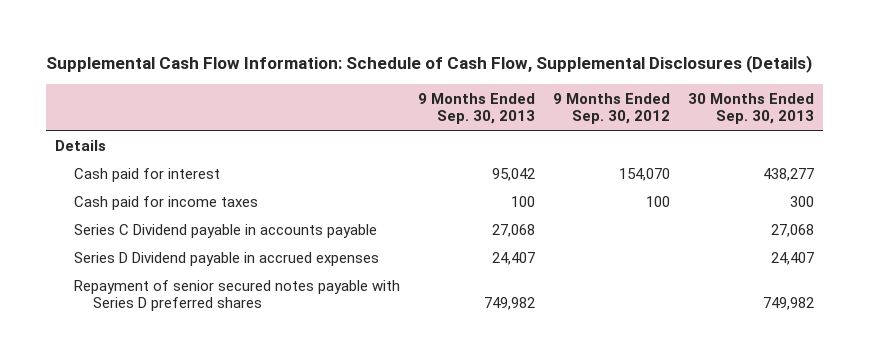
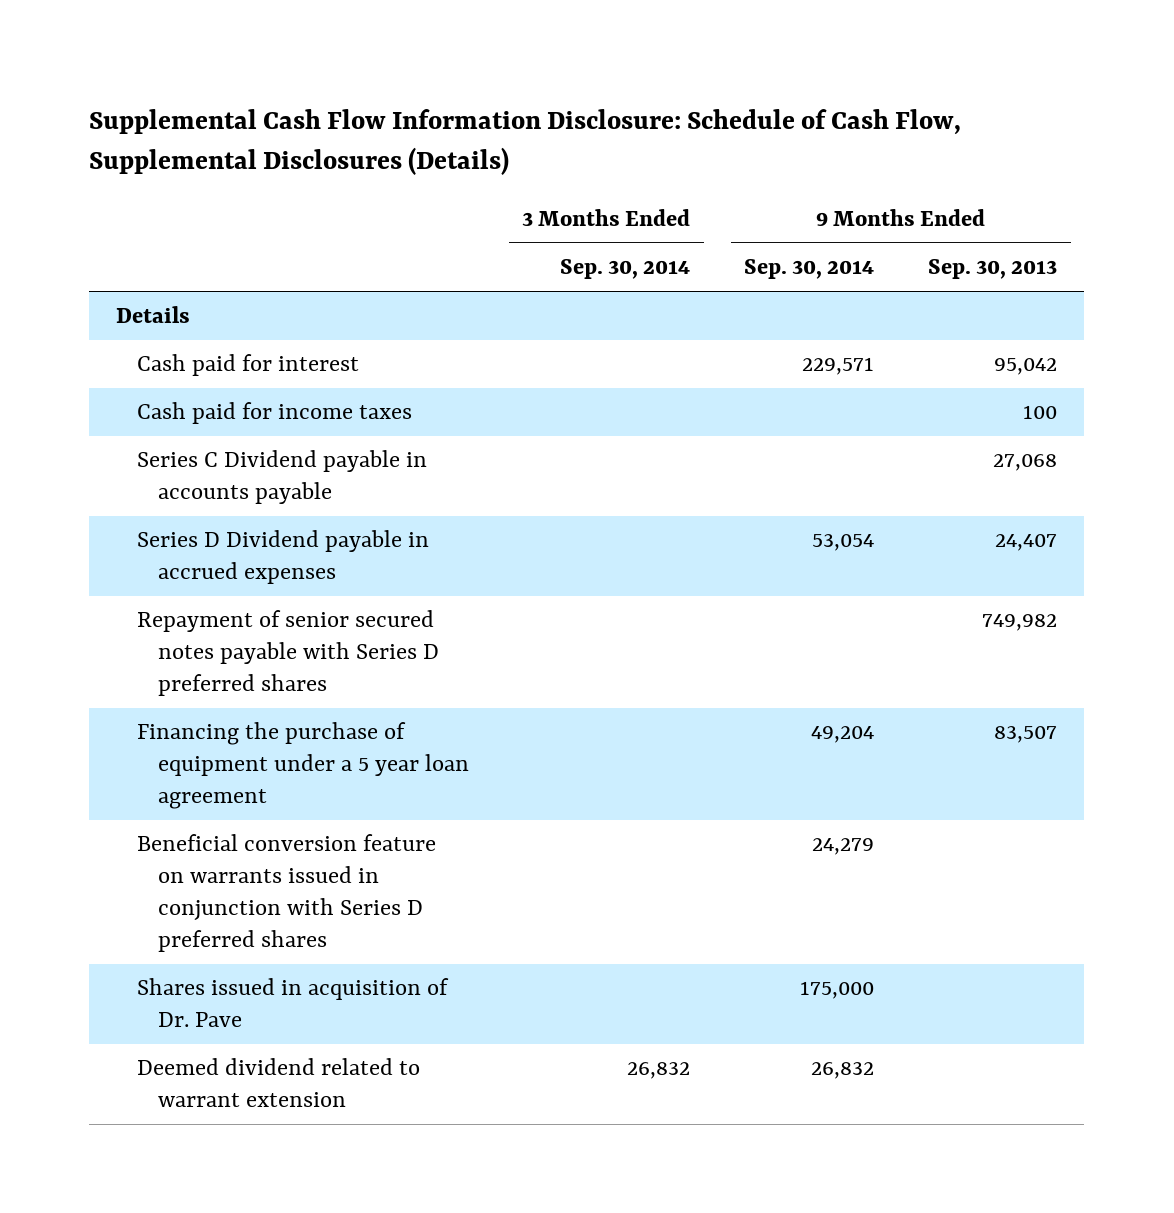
- Supplemental Cash Flow Information: Schedule of Cash Flow, Supplemental Disclosures (Details)
+ Supplemental Cash Flow Information Disclosure: Schedule of Cash Flow, Supplemental Disclosures (Details)
- | 9 Months Ended Sep. 30, 2013 | 9 Months Ended Sep. 30, 2012 | 30 Months Ended Sep. 30, 2013
+ | 3 Months Ended Sep. 30, 2014 | 9 Months Ended Sep. 30, 2014 | 9 Months Ended Sep. 30, 2013
+ Financing the purchase of equipment under a 5 year loan agreement | | 49,204 | 83,507
+ Beneficial conversion feature on warrants issued in conjunction with Series D preferred shares | | 24,279 |
+ Shares issued in acquisition of Dr. Pave | | 175,000 |
+ Deemed dividend related to warrant extension | 26,832 | 26,832 |

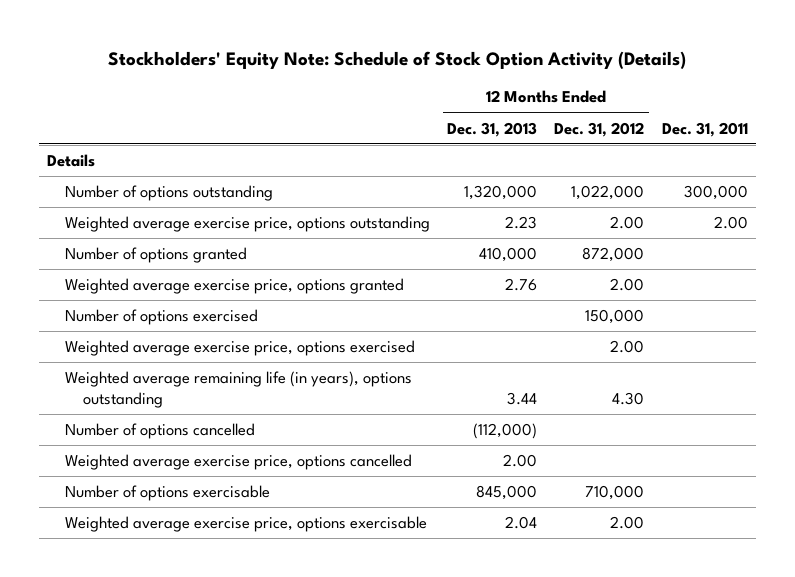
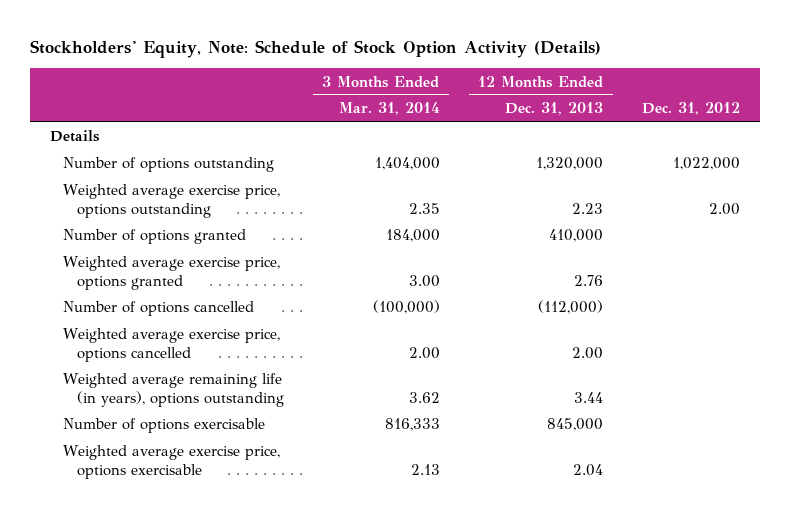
- Stockholders' Equity Note: Schedule of Stock Option Activity (Details)
+ Stockholders' Equity, Note: Schedule of Stock Option Activity (Details)
- | 12 Months Ended Dec. 31, 2013 | 12 Months Ended Dec. 31, 2012 | Dec. 31, 2011
+ | 3 Months Ended Mar. 31, 2014 | 12 Months Ended Dec. 31, 2013 | Dec. 31, 2012
- Number of options exercised | | 150,000 |
- Weighted average exercise price, options exercised | | 2.00 |
moved down: Weighted average remaining life (in years), options outstanding | 3.62 | 3.44 |

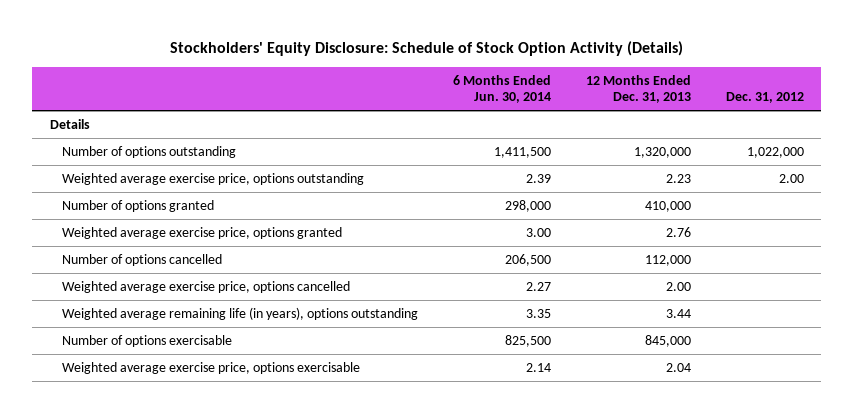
- Stockholders' Equity, Note: Schedule of Stock Option Activity (Details)
+ Stockholders' Equity Disclosure: Schedule of Stock Option Activity (Details)
- | 3 Months Ended Mar. 31, 2014 | 12 Months Ended Dec. 31, 2013 | Dec. 31, 2012
+ | 6 Months Ended Jun. 30, 2014 | 12 Months Ended Dec. 31, 2013 | Dec. 31, 2012
- Number of options cancelled | (100,000) | (112,000) |
+ Number of options cancelled | 206,500 | 112,000 |

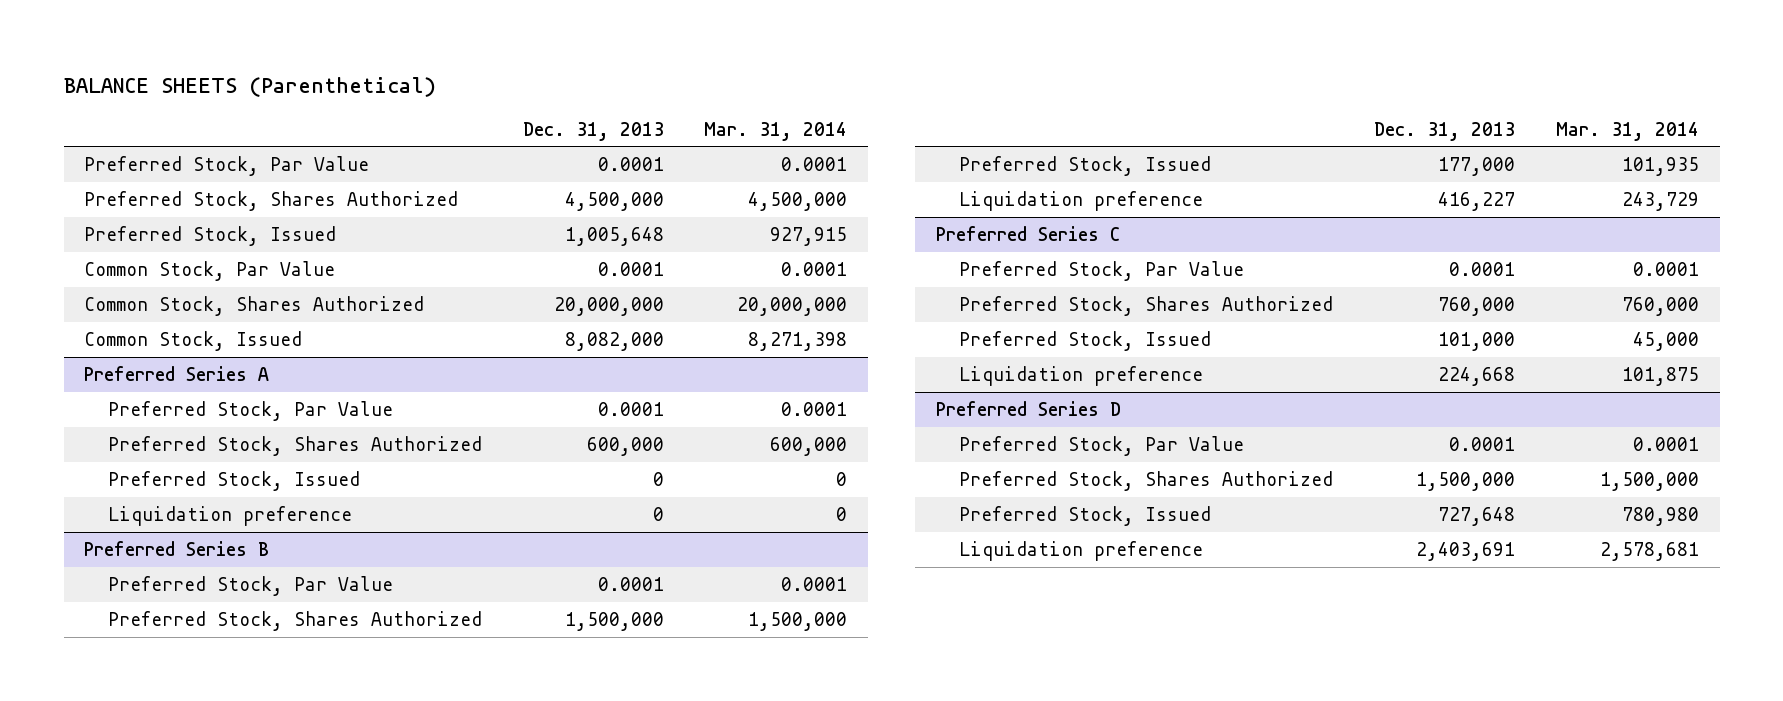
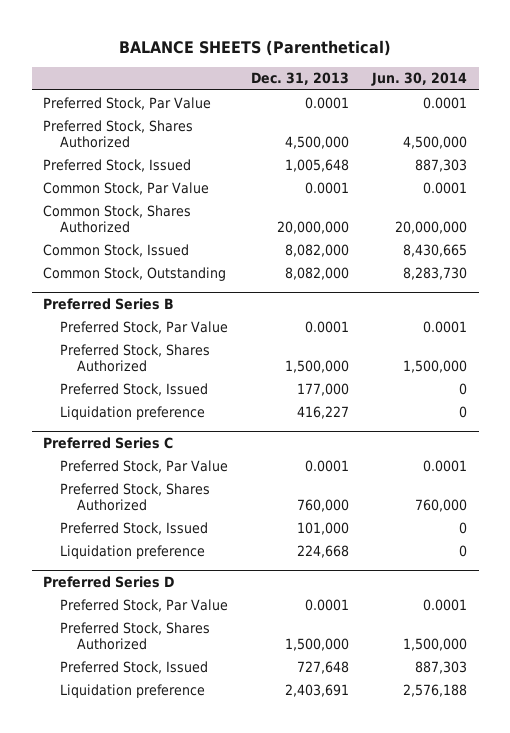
- | Dec. 31, 2013 | Mar. 31, 2014
+ | Dec. 31, 2013 | Jun. 30, 2014
- Preferred Series A
- Preferred Stock, Par Value | 0.0001 | 0.0001
- Preferred Stock, Shares Authorized | 600,000 | 600,000
- Preferred Stock, Issued | 0 | 0
- Liquidation preference | 0 | 0
+ Common Stock, Outstanding | 8,082,000 | 8,283,730

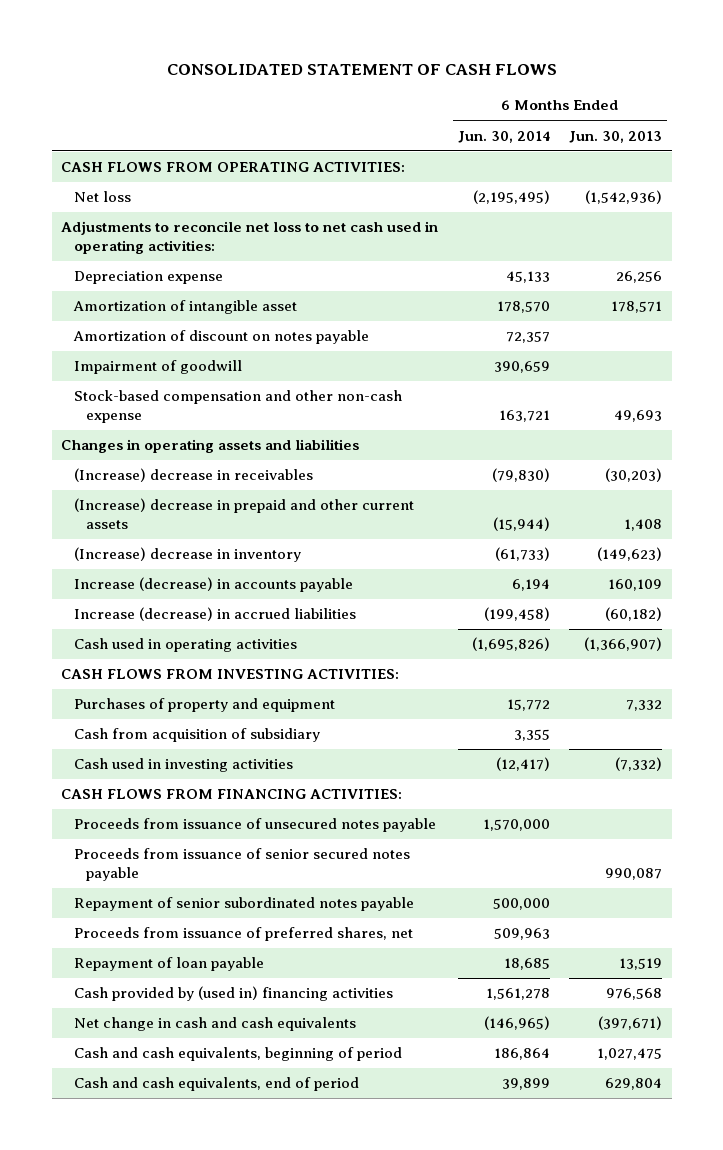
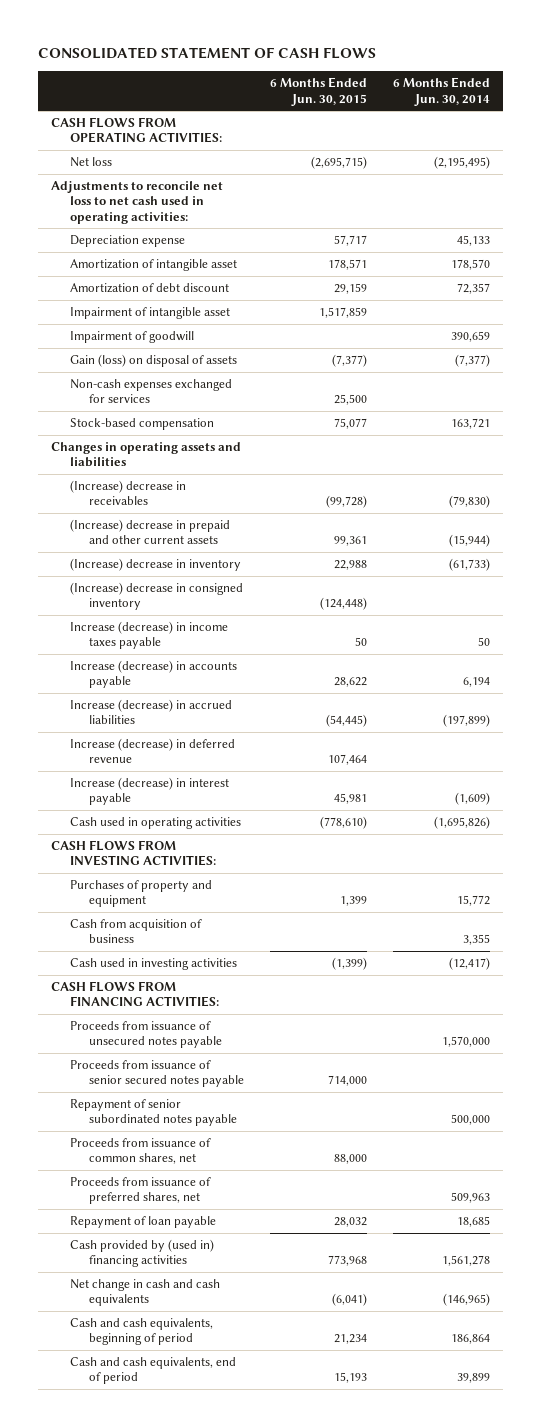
- | 6 Months Ended Jun. 30, 2014 | 6 Months Ended Jun. 30, 2013
+ | 6 Months Ended Jun. 30, 2015 | 6 Months Ended Jun. 30, 2014
- Amortization of discount on notes payable | 72,357 |
+ Amortization of debt discount | 29,159 | 72,357
+ Impairment of intangible asset | 1,517,859 |
- Stock-based compensation and other non-cash expense | 163,721 | 49,693
+ Gain (loss) on disposal of assets | (7,377) | (7,377)
+ Non-cash expenses exchanged for services | 25,500 |
+ Stock-based compensation | 75,077 | 163,721
+ (Increase) decrease in consigned inventory | (124,448) |
+ Increase (decrease) in income taxes payable | 50 | 50
- Increase (decrease) in accrued liabilities | (199,458) | (60,182)
+ Increase (decrease) in accrued liabilities | (54,445) | (197,899)
+ Increase (decrease) in deferred revenue | 107,464 |
+ Increase (decrease) in interest payable | 45,981 | (1,609)
- Cash from acquisition of subsidiary | 3,355 |
+ Cash from acquisition of business | | 3,355
+ Proceeds from issuance of common shares, net | 88,000 |

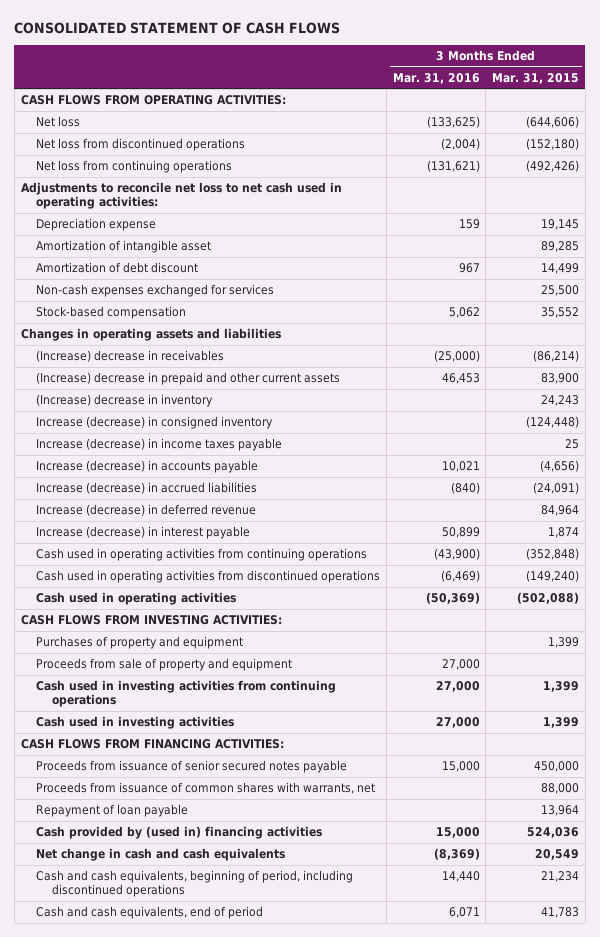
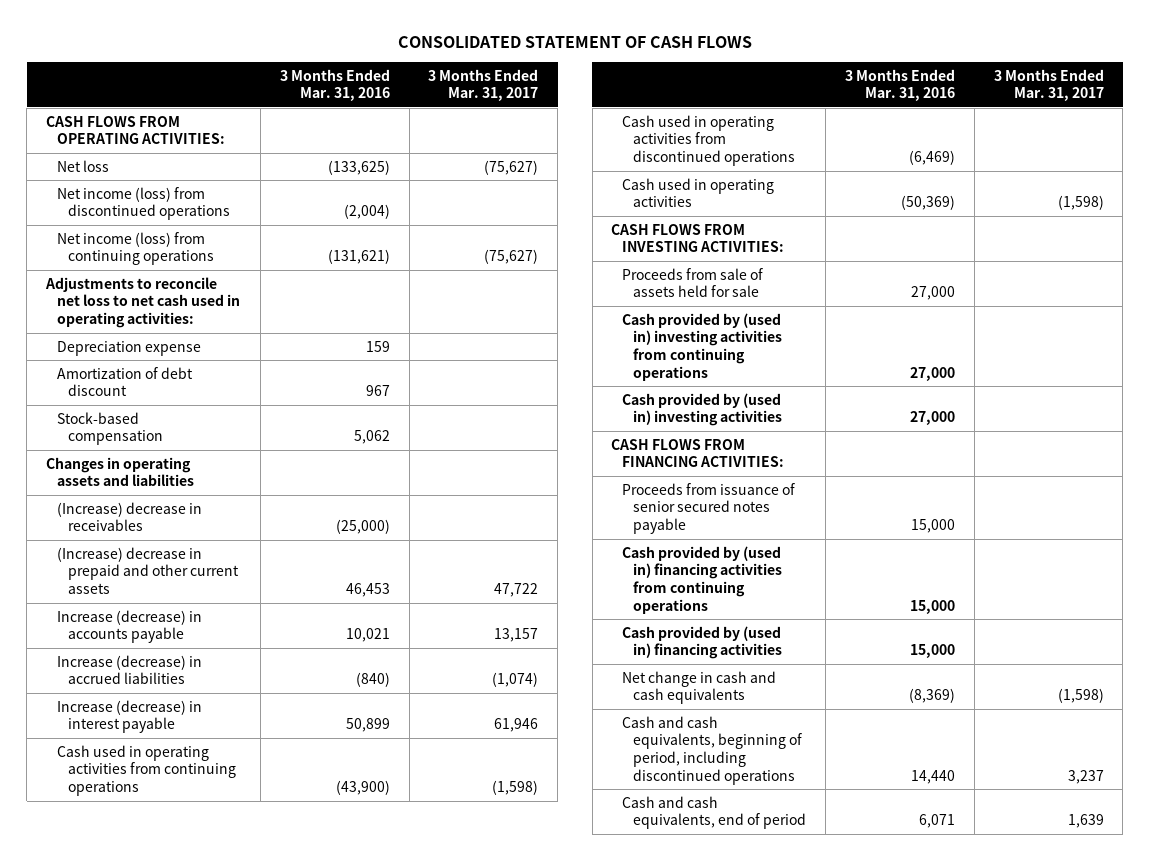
- | 3 Months Ended Mar. 31, 2016 | 3 Months Ended Mar. 31, 2015
+ | 3 Months Ended Mar. 31, 2016 | 3 Months Ended Mar. 31, 2017
- Net loss from discontinued operations | (2,004) | (152,180)
- Net loss from continuing operations | (131,621) | (492,426)
+ Net income (loss) from discontinued operations | (2,004) |
+ Net income (loss) from continuing operations | (131,621) | (75,627)
- Amortization of intangible asset | | 89,285
- Non-cash expenses exchanged for services | | 25,500
- (Increase) decrease in inventory | | 24,243
- Increase (decrease) in consigned inventory | | (124,448)
- Increase (decrease) in income taxes payable | | 25
- Increase (decrease) in deferred revenue | | 84,964
- Purchases of property and equipment | | 1,399
- Proceeds from sale of property and equipment | 27,000 |
- Cash used in investing activities from continuing operations | 27,000 | 1,399
- Cash used in investing activities | 27,000 | 1,399
+ Proceeds from sale of assets held for sale | 27,000 |
+ Cash provided by (used in) investing activities from continuing operations | 27,000 |
+ Cash provided by (used in) investing activities | 27,000 |
- Proceeds from issuance of common shares with warrants, net | | 88,000
- Repayment of loan payable | | 13,964
+ Cash provided by (used in) financing activities from continuing operations | 15,000 |

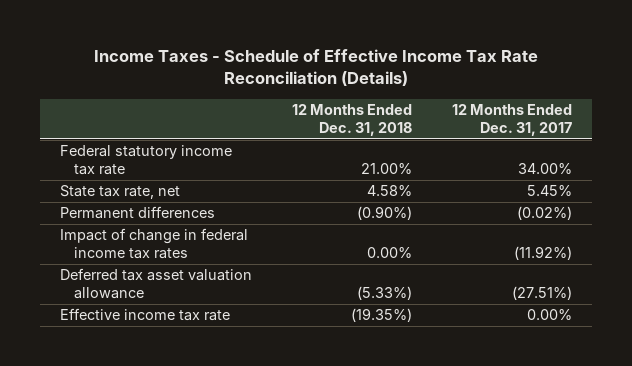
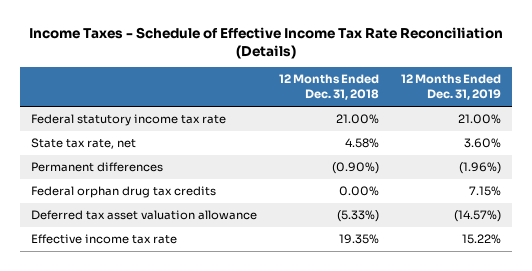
- | 12 Months Ended Dec. 31, 2018 | 12 Months Ended Dec. 31, 2017
+ | 12 Months Ended Dec. 31, 2018 | 12 Months Ended Dec. 31, 2019
- Impact of change in federal income tax rates | 0.00% | (11.92%)
+ Federal orphan drug tax credits | 0.00% | 7.15%
- Effective income tax rate | (19.35%) | 0.00%
+ Effective income tax rate | 19.35% | 15.22%

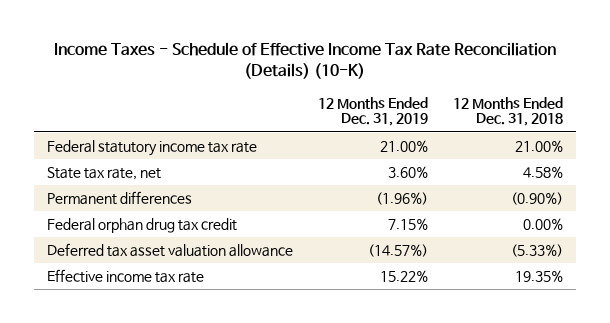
- Income Taxes - Schedule of Effective Income Tax Rate Reconciliation (Details)
+ Income Taxes - Schedule of Effective Income Tax Rate Reconciliation (Details) (10-K)
- | 12 Months Ended Dec. 31, 2018 | 12 Months Ended Dec. 31, 2019
+ | 12 Months Ended Dec. 31, 2019 | 12 Months Ended Dec. 31, 2018
- Federal orphan drug tax credits | 0.00% | 7.15%
+ Federal orphan drug tax credit | 7.15% | 0.00%

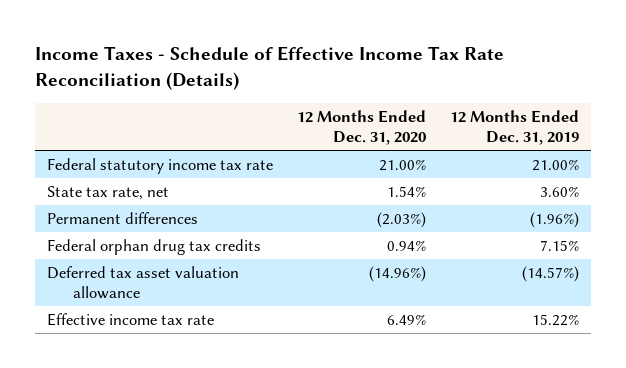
- Income Taxes - Schedule of Effective Income Tax Rate Reconciliation (Details) (10-K)
+ Income Taxes - Schedule of Effective Income Tax Rate Reconciliation (Details)
- | 12 Months Ended Dec. 31, 2019 | 12 Months Ended Dec. 31, 2018
+ | 12 Months Ended Dec. 31, 2020 | 12 Months Ended Dec. 31, 2019
- Federal orphan drug tax credit | 7.15% | 0.00%
+ Federal orphan drug tax credits | 0.94% | 7.15%

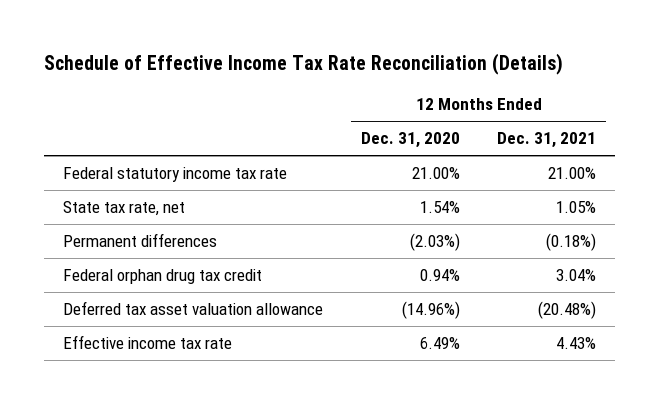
- Income Taxes - Schedule of Effective Income Tax Rate Reconciliation (Details)
+ Schedule of Effective Income Tax Rate Reconciliation (Details)
- | 12 Months Ended Dec. 31, 2020 | 12 Months Ended Dec. 31, 2019
+ | 12 Months Ended Dec. 31, 2020 | 12 Months Ended Dec. 31, 2021
- Federal orphan drug tax credits | 0.94% | 7.15%
+ Federal orphan drug tax credit | 0.94% | 3.04%

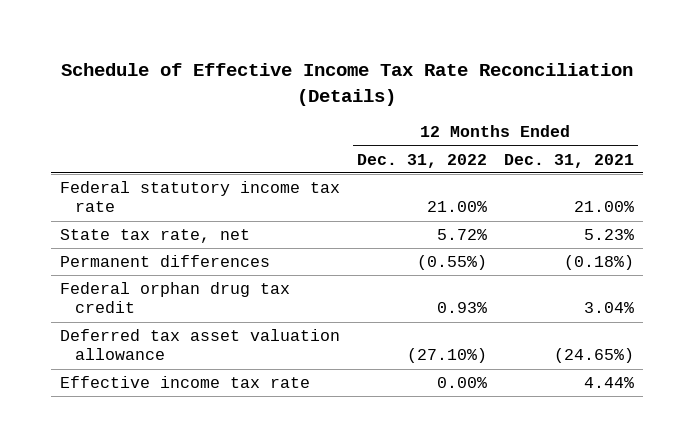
- | 12 Months Ended Dec. 31, 2020 | 12 Months Ended Dec. 31, 2021
+ | 12 Months Ended Dec. 31, 2022 | 12 Months Ended Dec. 31, 2021
- State tax rate, net | 1.54% | 1.05%
+ State tax rate, net | 5.72% | 5.23%
- Deferred tax asset valuation allowance | (14.96%) | (20.48%)
- Effective income tax rate | 6.49% | 4.43%
+ Deferred tax asset valuation allowance | (27.10%) | (24.65%)
+ Effective income tax rate | 0.00% | 4.44%

